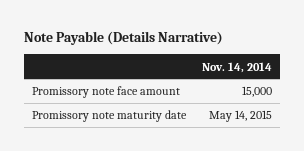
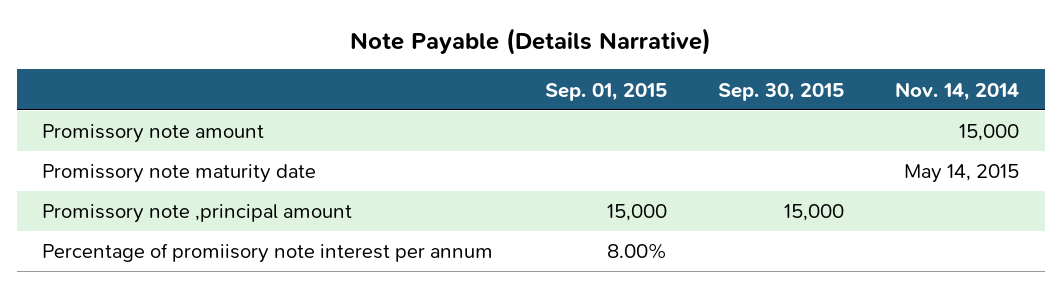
- | Nov. 14, 2014
+ | Sep. 01, 2015 | Sep. 30, 2015 | Nov. 14, 2014
- Promissory note face amount | 15,000
+ Promissory note amount | | | 15,000
+ Promissory note ,principal amount | 15,000 | 15,000 |
+ Percentage of promiisory note interest per annum | 8.00% | |

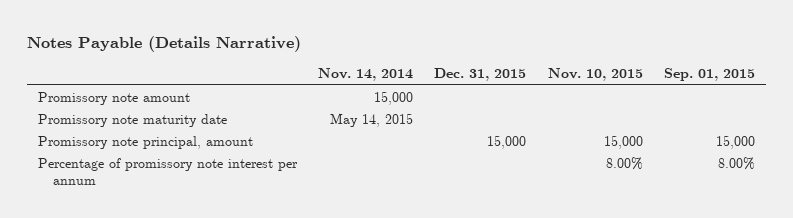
- Note Payable (Details Narrative)
+ Notes Payable (Details Narrative)
- | Sep. 01, 2015 | Sep. 30, 2015 | Nov. 14, 2014
+ | Nov. 14, 2014 | Dec. 31, 2015 | Nov. 10, 2015 | Sep. 01, 2015
- Promissory note ,principal amount | 15,000 | 15,000 |
- Percentage of promiisory note interest per annum | 8.00% | |
+ Promissory note principal, amount | | 15,000 | 15,000 | 15,000
+ Percentage of promissory note interest per annum | | | 8.00% | 8.00%

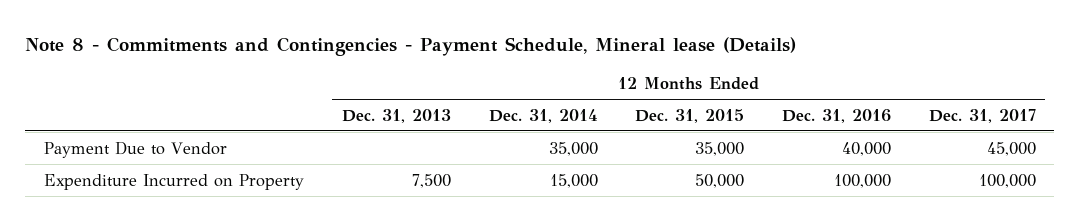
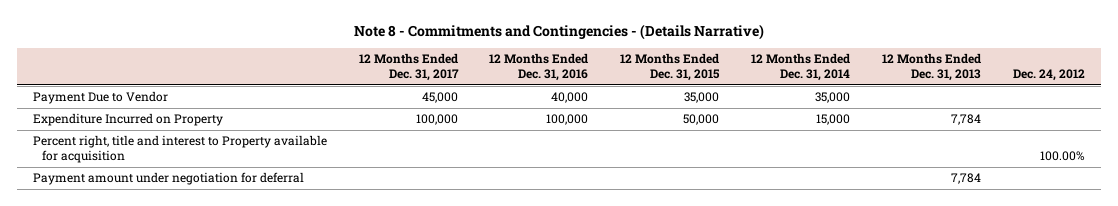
- Note 8 - Commitments and Contingencies - Payment Schedule, Mineral lease (Details)
+ Note 8 - Commitments and Contingencies - (Details Narrative)
- | 12 Months Ended Dec. 31, 2013 | 12 Months Ended Dec. 31, 2014 | 12 Months Ended Dec. 31, 2015 | 12 Months Ended Dec. 31, 2016 | 12 Months Ended Dec. 31, 2017
+ | 12 Months Ended Dec. 31, 2017 | 12 Months Ended Dec. 31, 2016 | 12 Months Ended Dec. 31, 2015 | 12 Months Ended Dec. 31, 2014 | 12 Months Ended Dec. 31, 2013 | Dec. 24, 2012
- Expenditure Incurred on Property | 7,500 | 15,000 | 50,000 | 100,000 | 100,000
+ Expenditure Incurred on Property | 100,000 | 100,000 | 50,000 | 15,000 | 7,784 |
+ Percent right, title and interest to Property available for acquisition | | | | | | 100.00%
+ Payment amount under negotiation for deferral | | | | | 7,784 |

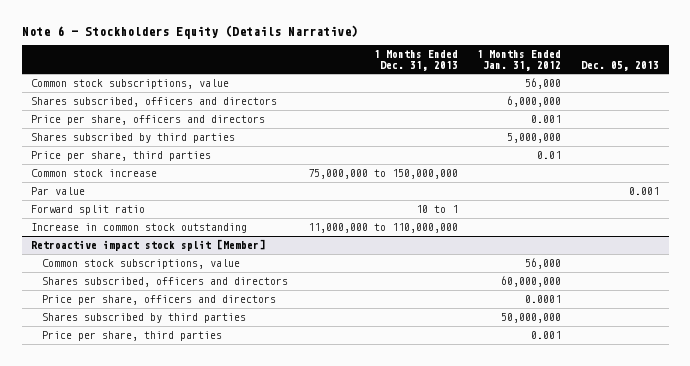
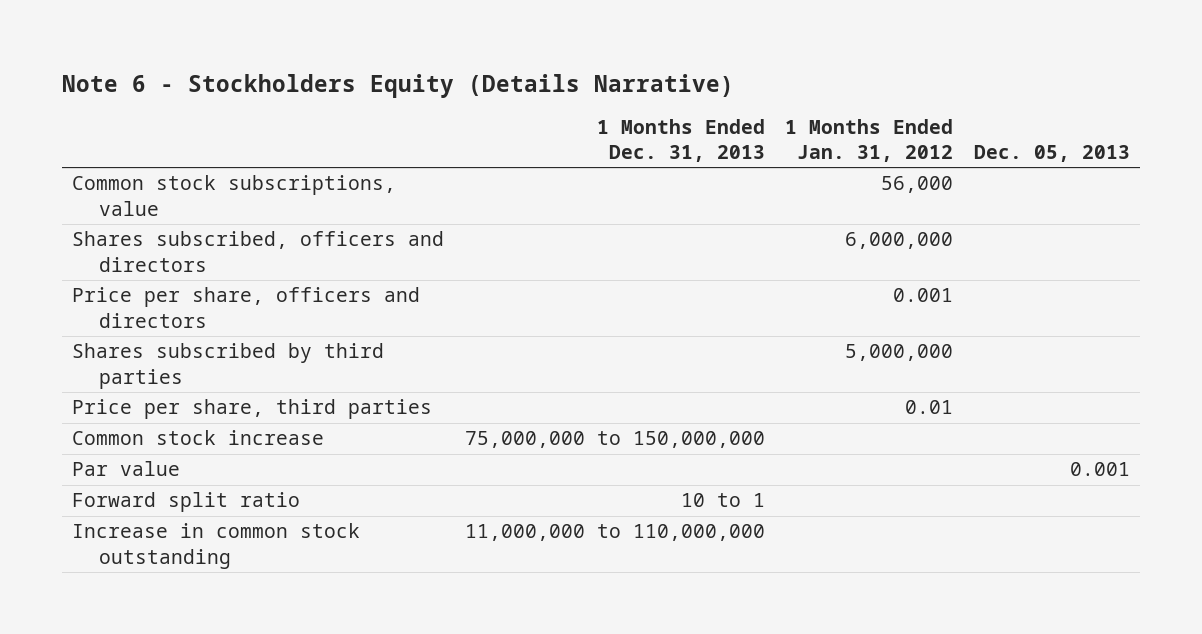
- Retroactive impact stock split [Member]
- Common stock subscriptions, value | | 56,000 |
- Shares subscribed, officers and directors | | 60,000,000 |
- Price per share, officers and directors | | 0.0001 |
- Shares subscribed by third parties | | 50,000,000 |
- Price per share, third parties | | 0.001 |

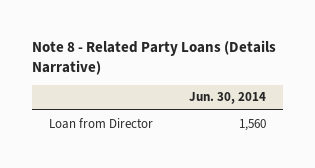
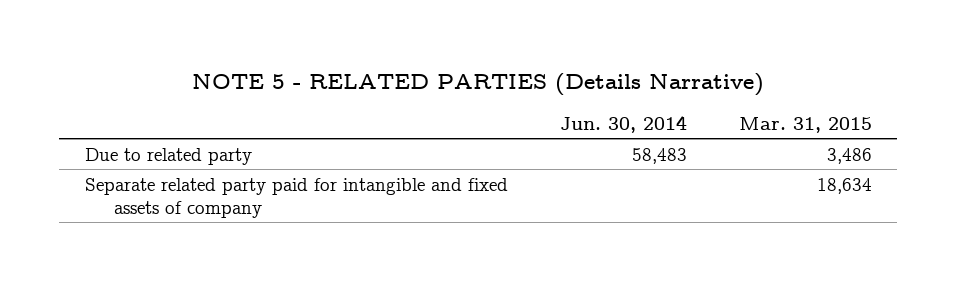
- Note 8 - Related Party Loans (Details Narrative)
+ NOTE 5 - RELATED PARTIES (Details Narrative)
- | Jun. 30, 2014
+ | Jun. 30, 2014 | Mar. 31, 2015
- Loan from Director | 1,560
+ Due to related party | 58,483 | 3,486
+ Separate related party paid for intangible and fixed assets of company | | 18,634

